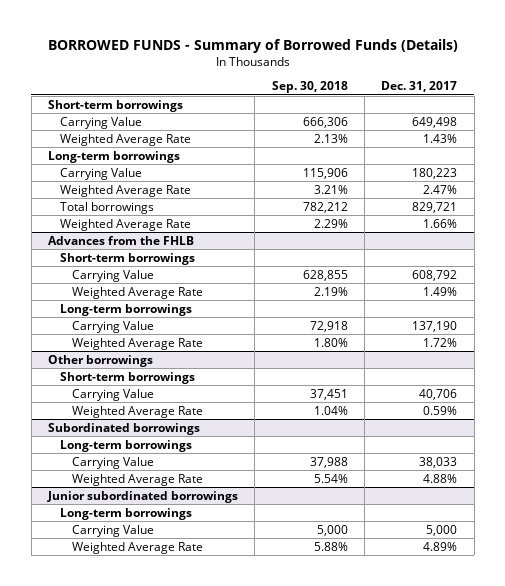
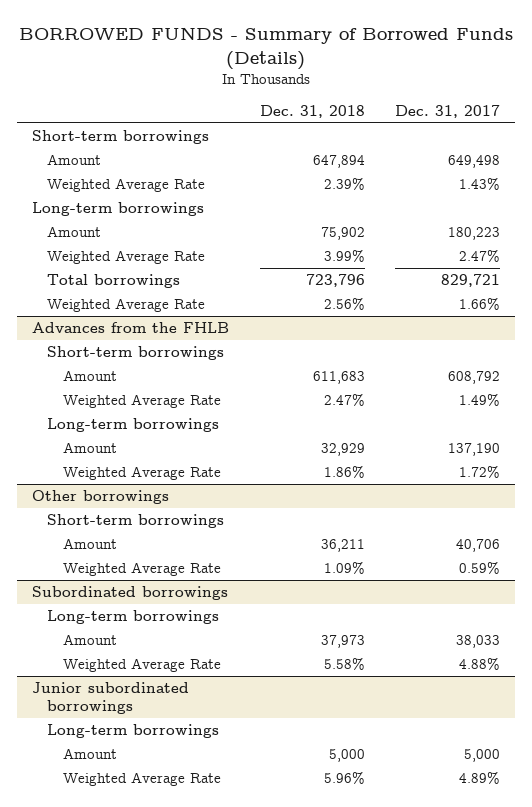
- | Sep. 30, 2018 | Dec. 31, 2017
+ | Dec. 31, 2018 | Dec. 31, 2017
- Carrying Value | 666,306 | 649,498
+ Amount | 647,894 | 649,498
- Carrying Value | 115,906 | 180,223
+ Amount | 75,902 | 180,223
@ Advances from the FHLB
- Carrying Value | 628,855 | 608,792
+ Amount | 611,683 | 608,792
- Carrying Value | 72,918 | 137,190
+ Amount | 32,929 | 137,190
@ Other borrowings
- Carrying Value | 37,451 | 40,706
+ Amount | 36,211 | 40,706
@ Subordinated borrowings
- Carrying Value | 37,988 | 38,033
+ Amount | 37,973 | 38,033
@ Junior subordinated borrowings
- Carrying Value | 5,000 | 5,000
+ Amount | 5,000 | 5,000

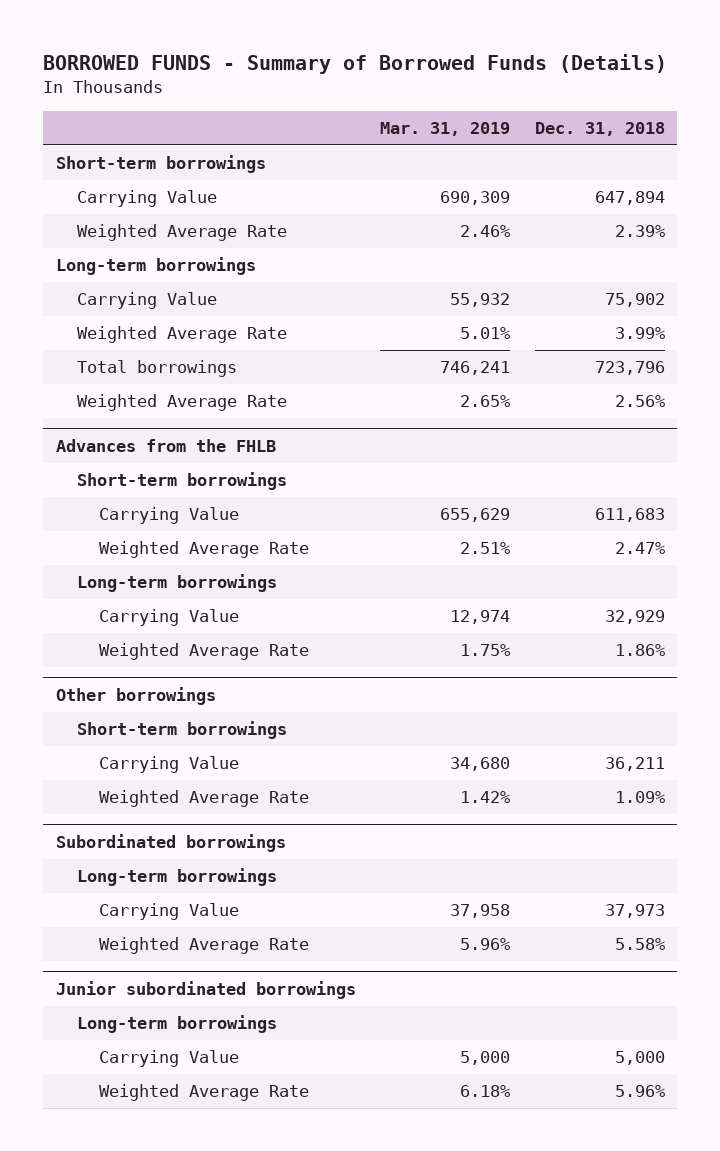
- | Dec. 31, 2018 | Dec. 31, 2017
+ | Mar. 31, 2019 | Dec. 31, 2018
- Amount | 647,894 | 649,498
+ Carrying Value | 690,309 | 647,894
- Amount | 75,902 | 180,223
+ Carrying Value | 55,932 | 75,902
@ Advances from the FHLB
- Amount | 611,683 | 608,792
+ Carrying Value | 655,629 | 611,683
- Amount | 32,929 | 137,190
+ Carrying Value | 12,974 | 32,929
@ Other borrowings
- Amount | 36,211 | 40,706
+ Carrying Value | 34,680 | 36,211
@ Subordinated borrowings
- Amount | 37,973 | 38,033
+ Carrying Value | 37,958 | 37,973
@ Junior subordinated borrowings
- Amount | 5,000 | 5,000
+ Carrying Value | 5,000 | 5,000

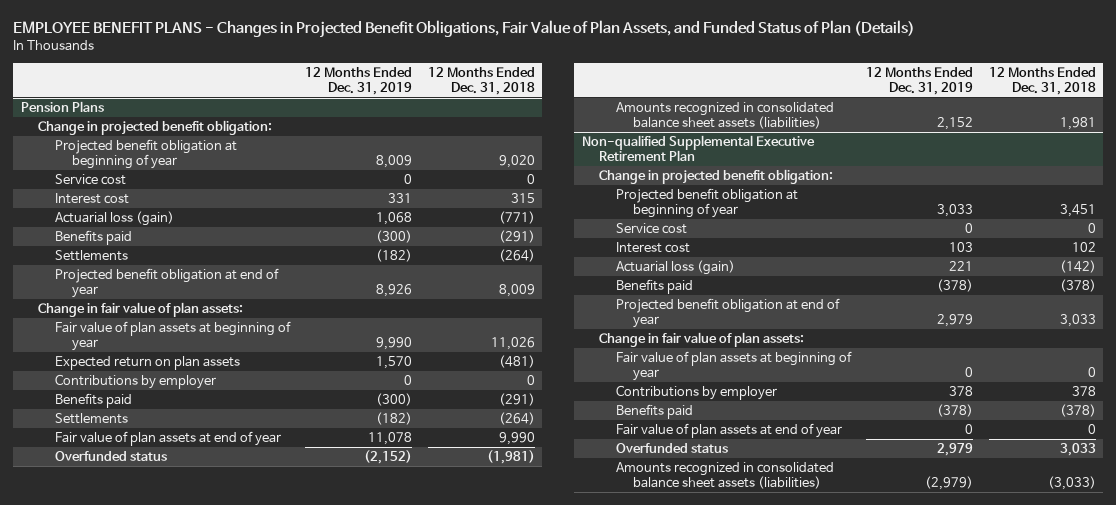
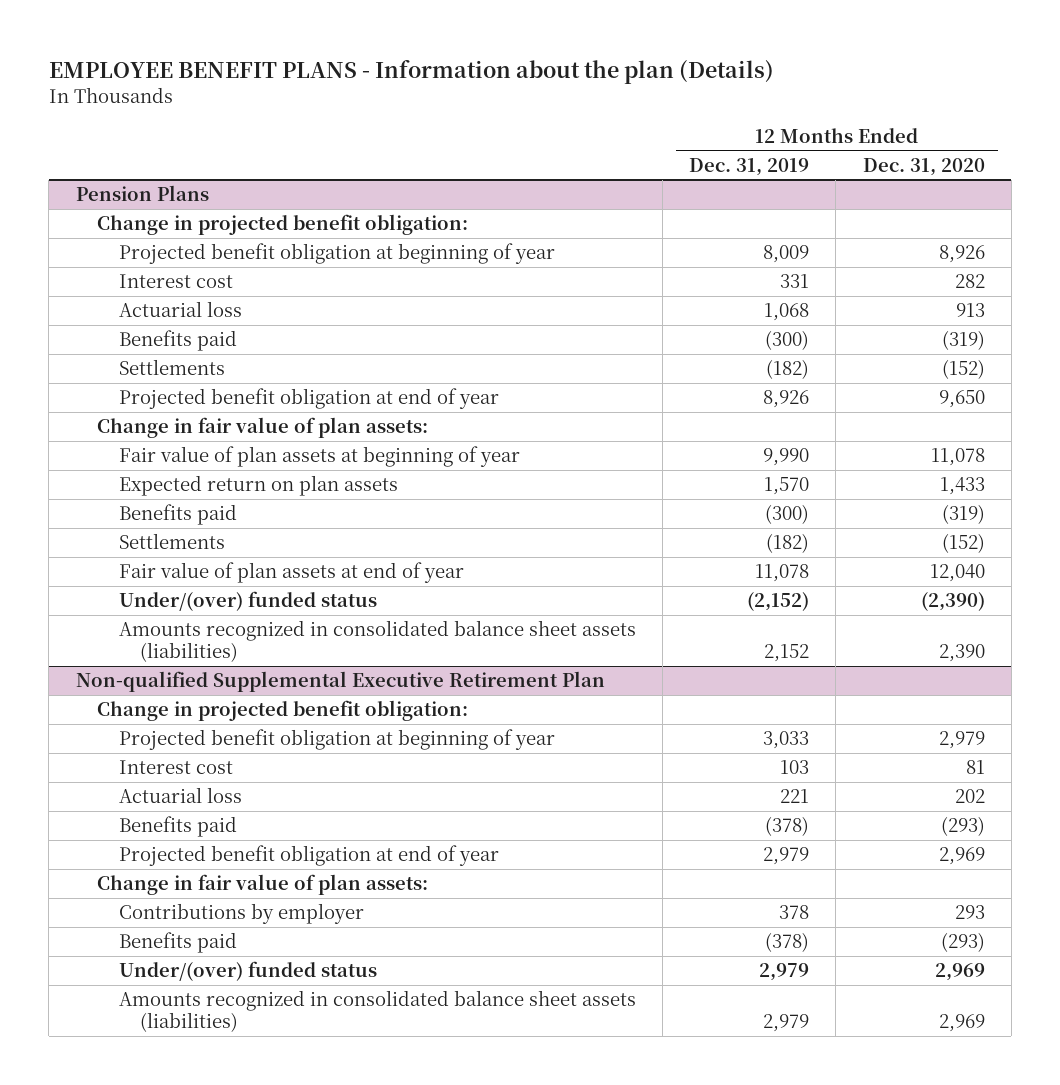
- EMPLOYEE BENEFIT PLANS - Changes in Projected Benefit Obligations, Fair Value of Plan Assets, and Funded Status of Plan (Details)
+ EMPLOYEE BENEFIT PLANS - Information about the plan (Details)
- | 12 Months Ended Dec. 31, 2019 | 12 Months Ended Dec. 31, 2018
+ | 12 Months Ended Dec. 31, 2019 | 12 Months Ended Dec. 31, 2020
@ Pension Plans
- Service cost | 0 | 0
- Actuarial loss (gain) | 1,068 | (771)
+ Actuarial loss | 1,068 | 913
- Contributions by employer | 0 | 0
- Overfunded status | (2,152) | (1,981)
+ Under/(over) funded status | (2,152) | (2,390)
@ Non-qualified Supplemental Executive Retirement Plan
- Service cost | 0 | 0
- Actuarial loss (gain) | 221 | (142)
+ Actuarial loss | 221 | 202
- Fair value of plan assets at beginning of year | 0 | 0
- Fair value of plan assets at end of year | 0 | 0
- Overfunded status | 2,979 | 3,033
- Amounts recognized in consolidated balance sheet assets (liabilities) | (2,979) | (3,033)
+ Under/(over) funded status | 2,979 | 2,969
+ Amounts recognized in consolidated balance sheet assets (liabilities) | 2,979 | 2,969

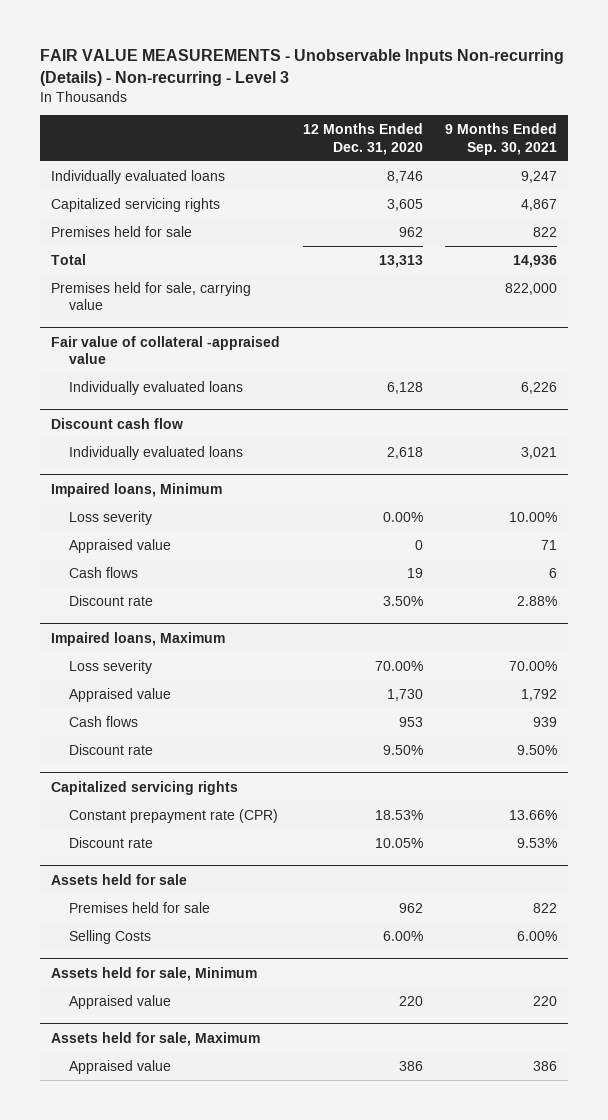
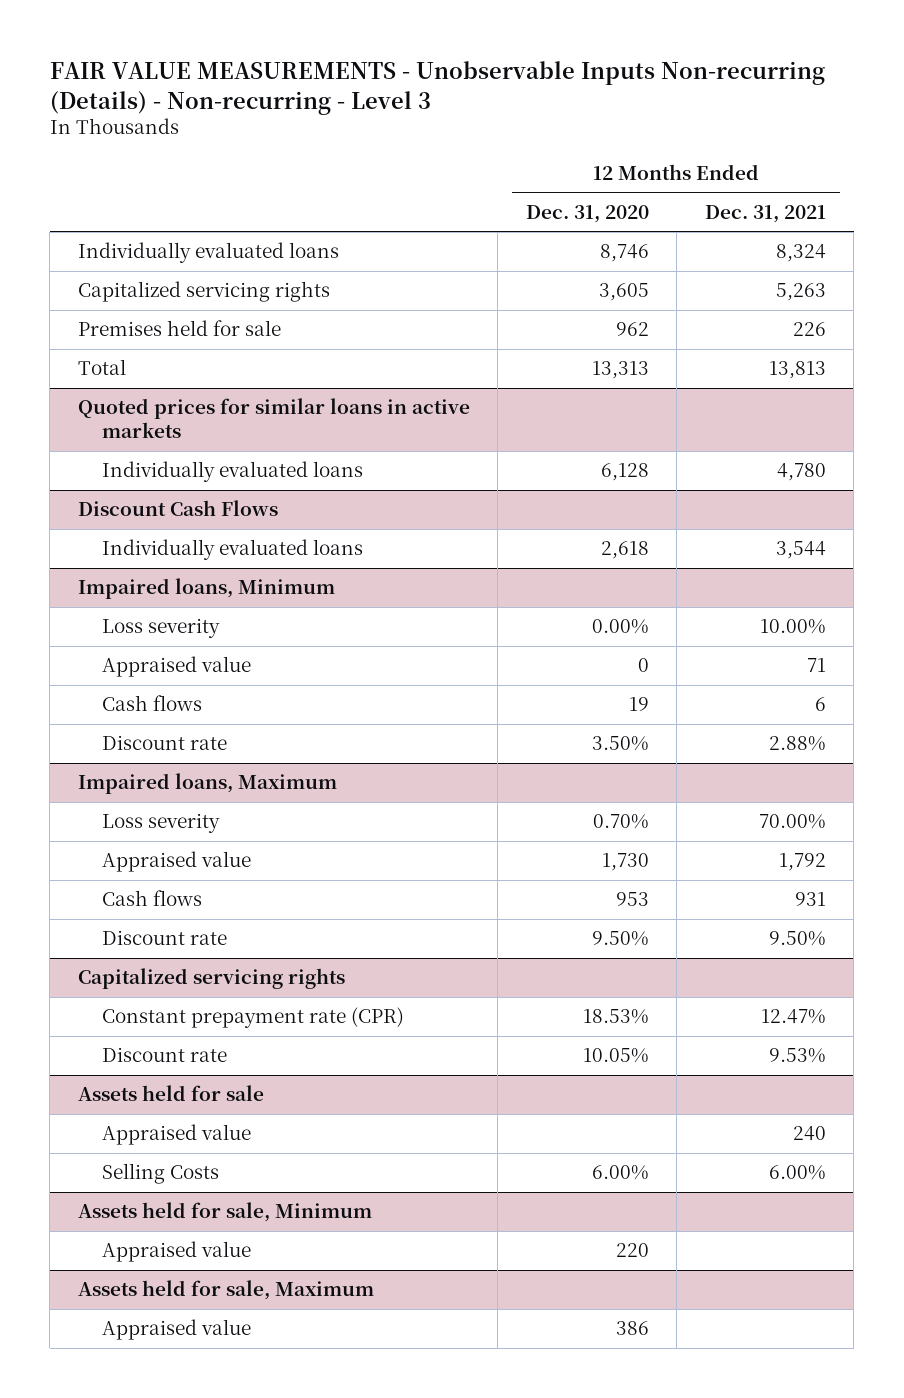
- | 12 Months Ended Dec. 31, 2020 | 9 Months Ended Sep. 30, 2021
+ | 12 Months Ended Dec. 31, 2020 | 12 Months Ended Dec. 31, 2021
- Premises held for sale, carrying value | | 822,000
- Fair value of collateral -appraised value
+ Quoted prices for similar loans in active markets
- Discount cash flow
+ Discount Cash Flows
@ Impaired loans, Maximum
- Loss severity | 70.00% | 70.00%
+ Loss severity | 0.70% | 70.00%
@ Assets held for sale
- Premises held for sale | 962 | 822
+ Appraised value | | 240

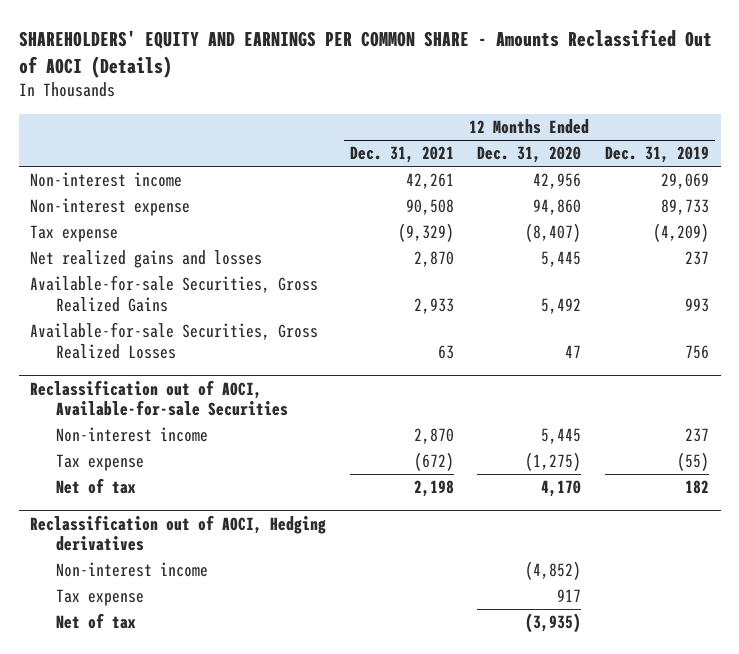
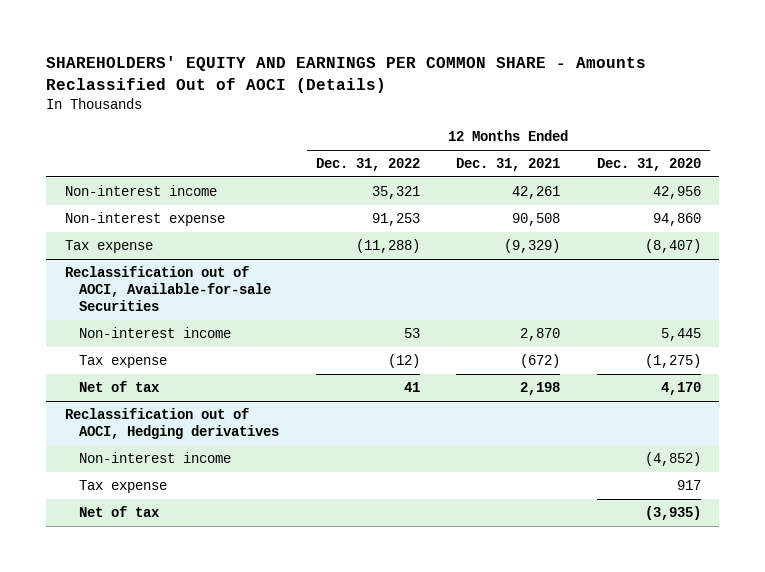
- | 12 Months Ended Dec. 31, 2021 | 12 Months Ended Dec. 31, 2020 | 12 Months Ended Dec. 31, 2019
+ | 12 Months Ended Dec. 31, 2022 | 12 Months Ended Dec. 31, 2021 | 12 Months Ended Dec. 31, 2020
- Net realized gains and losses | 2,870 | 5,445 | 237
- Available-for-sale Securities, Gross Realized Gains | 2,933 | 5,492 | 993
- Available-for-sale Securities, Gross Realized Losses | 63 | 47 | 756

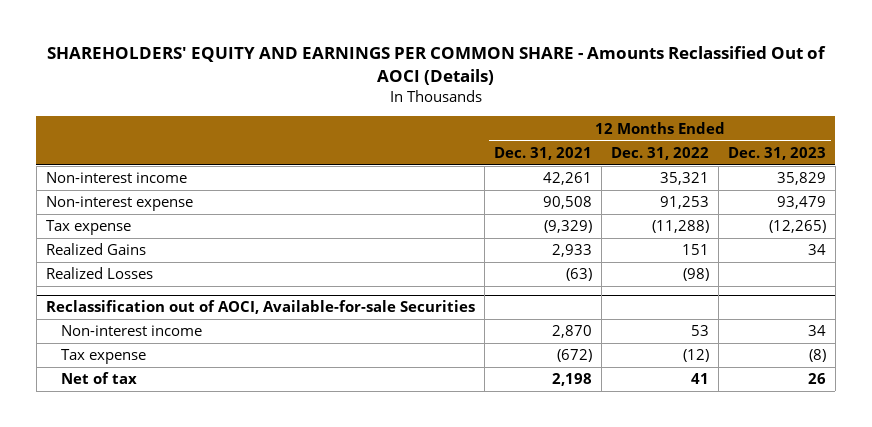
- | 12 Months Ended Dec. 31, 2022 | 12 Months Ended Dec. 31, 2021 | 12 Months Ended Dec. 31, 2020
+ | 12 Months Ended Dec. 31, 2021 | 12 Months Ended Dec. 31, 2022 | 12 Months Ended Dec. 31, 2023
+ Realized Gains | 2,933 | 151 | 34
+ Realized Losses | (63) | (98) |
- Reclassification out of AOCI, Hedging derivatives
- Non-interest income | | | (4,852)
- Tax expense | | | 917
- Net of tax | | | (3,935)

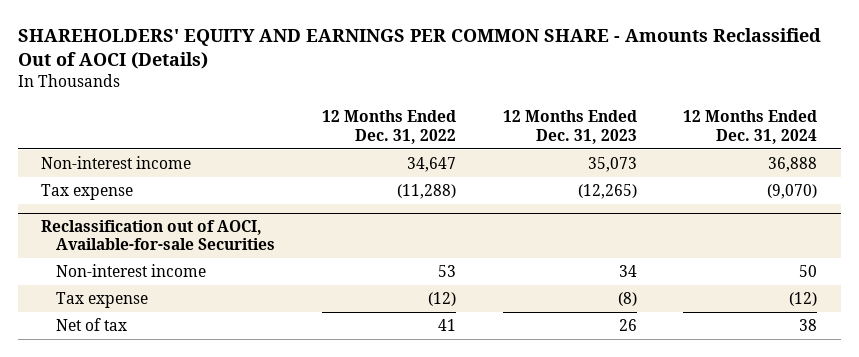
- | 12 Months Ended Dec. 31, 2021 | 12 Months Ended Dec. 31, 2022 | 12 Months Ended Dec. 31, 2023
+ | 12 Months Ended Dec. 31, 2022 | 12 Months Ended Dec. 31, 2023 | 12 Months Ended Dec. 31, 2024
- Non-interest income | 42,261 | 35,321 | 35,829
- Non-interest expense | 90,508 | 91,253 | 93,479
+ Non-interest income | 34,647 | 35,073 | 36,888
- Realized Gains | 2,933 | 151 | 34
- Realized Losses | (63) | (98) |

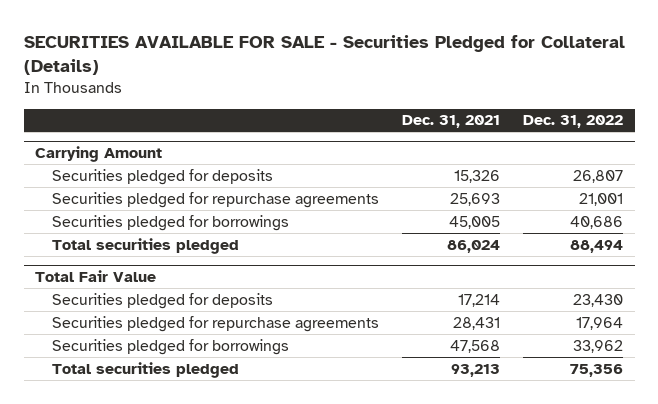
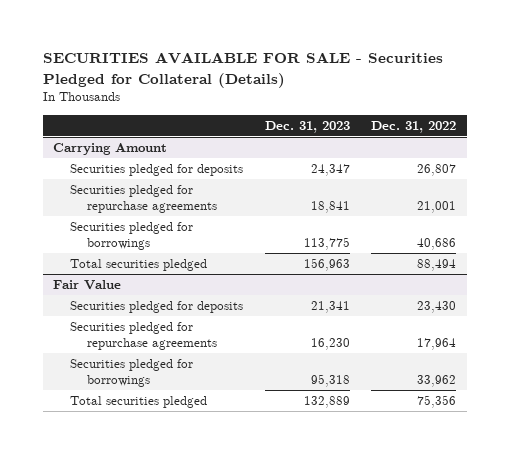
- | Dec. 31, 2021 | Dec. 31, 2022
+ | Dec. 31, 2023 | Dec. 31, 2022
- Total Fair Value
+ Fair Value

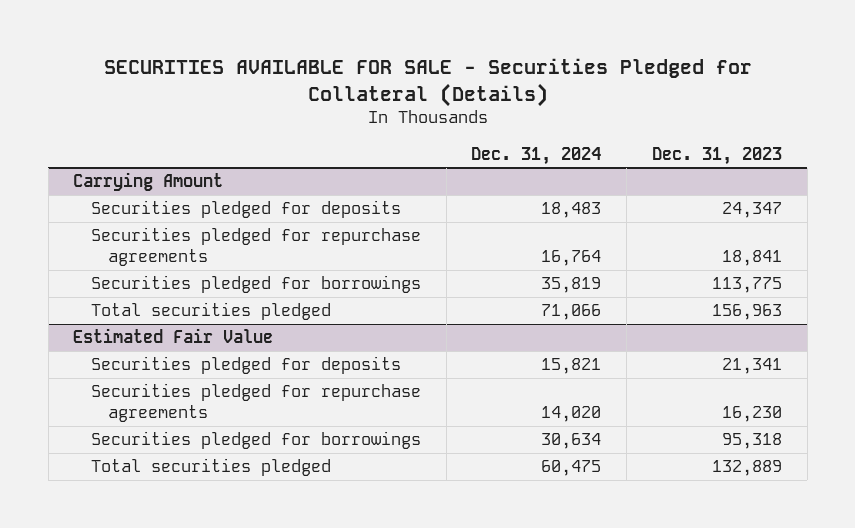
- | Dec. 31, 2023 | Dec. 31, 2022
+ | Dec. 31, 2024 | Dec. 31, 2023
- Fair Value
+ Estimated Fair Value

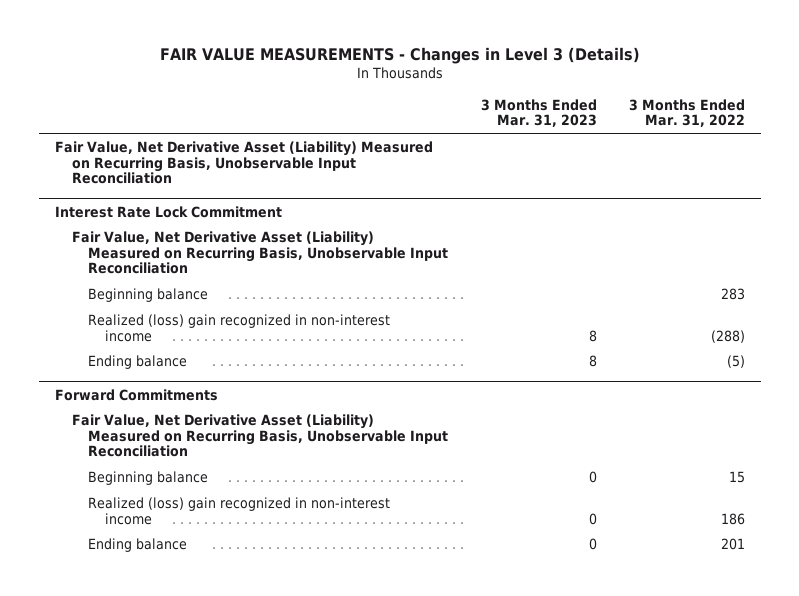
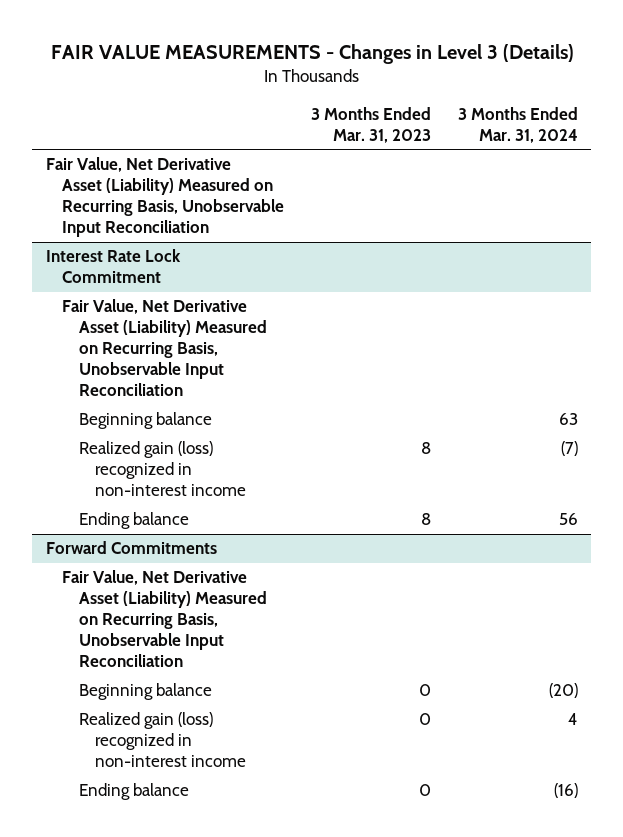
- | 3 Months Ended Mar. 31, 2023 | 3 Months Ended Mar. 31, 2022
+ | 3 Months Ended Mar. 31, 2023 | 3 Months Ended Mar. 31, 2024
@ Interest Rate Lock Commitment
- Realized (loss) gain recognized in non-interest income | 8 | (288)
+ Realized gain (loss) recognized in non-interest income | 8 | (7)
@ Forward Commitments
- Realized (loss) gain recognized in non-interest income | 0 | 186
+ Realized gain (loss) recognized in non-interest income | 0 | 4

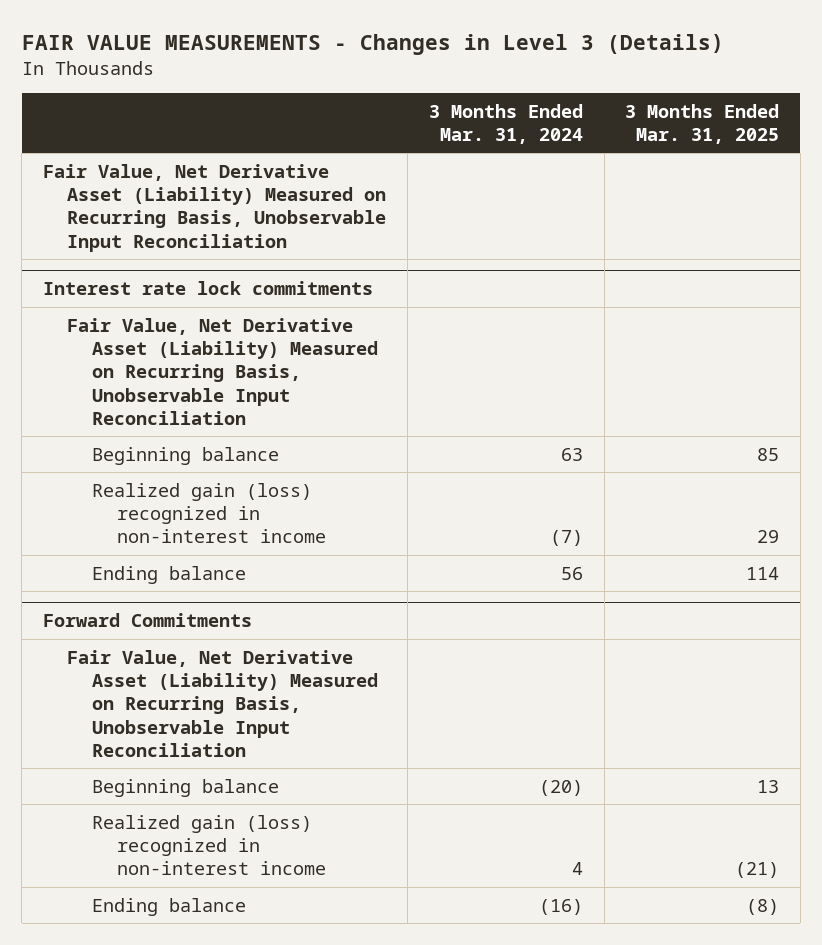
- | 3 Months Ended Mar. 31, 2023 | 3 Months Ended Mar. 31, 2024
+ | 3 Months Ended Mar. 31, 2024 | 3 Months Ended Mar. 31, 2025
- Interest Rate Lock Commitment
+ Interest rate lock commitments

